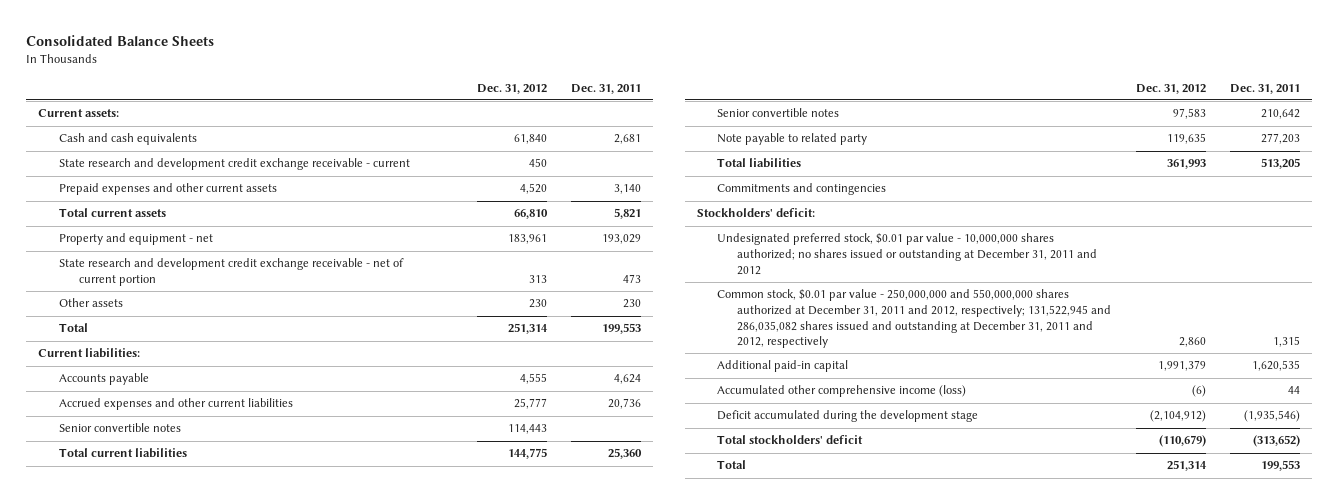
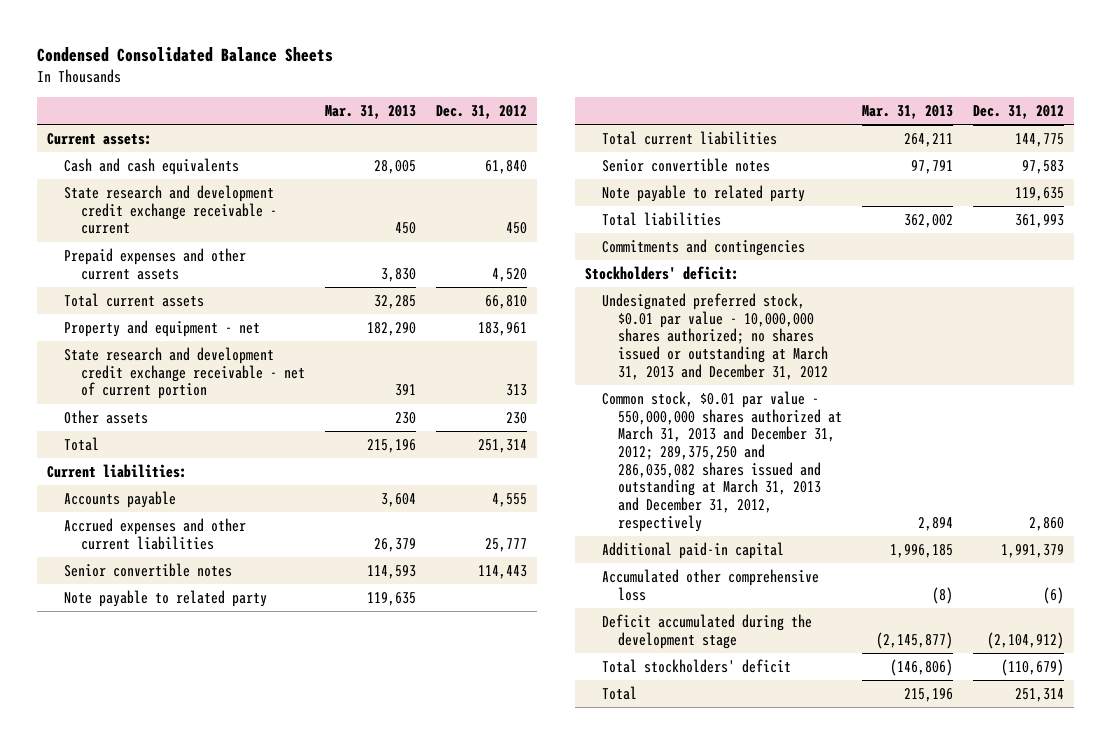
- Consolidated Balance Sheets
+ Condensed Consolidated Balance Sheets
- | Dec. 31, 2012 | Dec. 31, 2011
+ | Mar. 31, 2013 | Dec. 31, 2012
+ Note payable to related party | 119,635 |
- Undesignated preferred stock, $0.01 par value - 10,000,000 shares authorized; no shares issued or outstanding at December 31, 2011 and 2012
- Common stock, $0.01 par value - 250,000,000 and 550,000,000 shares authorized at December 31, 2011 and 2012, respectively; 131,522,945 and 286,035,082 shares issued and outstanding at December 31, 2011 and 2012, respectively | 2,860 | 1,315
+ Undesignated preferred stock, $0.01 par value - 10,000,000 shares authorized; no shares issued or outstanding at March 31, 2013 and December 31, 2012
+ Common stock, $0.01 par value - 550,000,000 shares authorized at March 31, 2013 and December 31, 2012; 289,375,250 and 286,035,082 shares issued and outstanding at March 31, 2013 and December 31, 2012, respectively | 2,894 | 2,860
- Accumulated other comprehensive income (loss) | (6) | 44
+ Accumulated other comprehensive loss | (8) | (6)

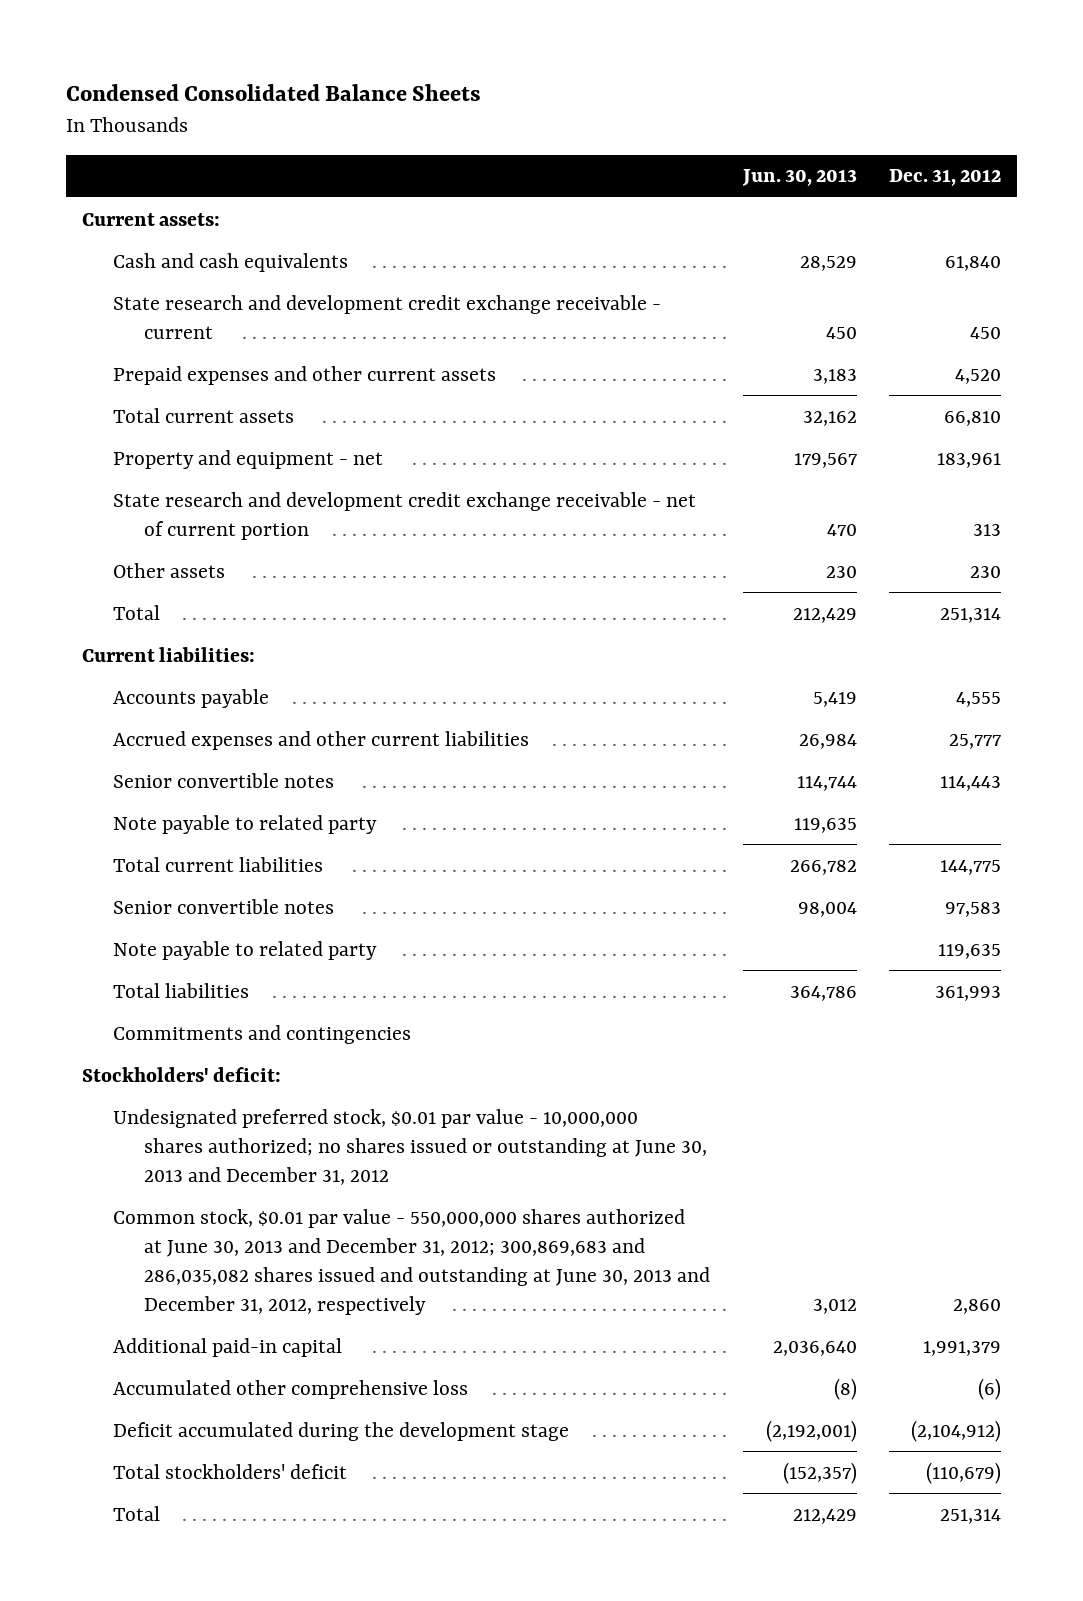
- | Mar. 31, 2013 | Dec. 31, 2012
+ | Jun. 30, 2013 | Dec. 31, 2012
- Undesignated preferred stock, $0.01 par value - 10,000,000 shares authorized; no shares issued or outstanding at March 31, 2013 and December 31, 2012
- Common stock, $0.01 par value - 550,000,000 shares authorized at March 31, 2013 and December 31, 2012; 289,375,250 and 286,035,082 shares issued and outstanding at March 31, 2013 and December 31, 2012, respectively | 2,894 | 2,860
+ Undesignated preferred stock, $0.01 par value - 10,000,000 shares authorized; no shares issued or outstanding at June 30, 2013 and December 31, 2012
+ Common stock, $0.01 par value - 550,000,000 shares authorized at June 30, 2013 and December 31, 2012; 300,869,683 and 286,035,082 shares issued and outstanding at June 30, 2013 and December 31, 2012, respectively | 3,012 | 2,860

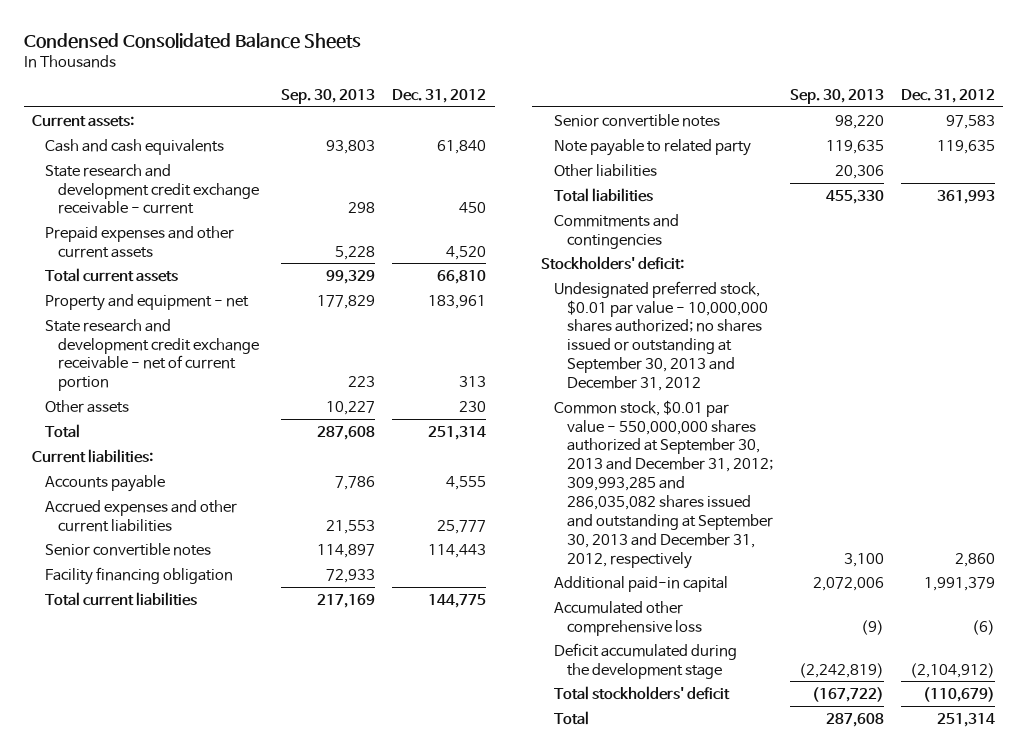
- | Jun. 30, 2013 | Dec. 31, 2012
+ | Sep. 30, 2013 | Dec. 31, 2012
- Note payable to related party | 119,635 |
+ Facility financing obligation | 72,933 |
+ Other liabilities | 20,306 |
- Undesignated preferred stock, $0.01 par value - 10,000,000 shares authorized; no shares issued or outstanding at June 30, 2013 and December 31, 2012
- Common stock, $0.01 par value - 550,000,000 shares authorized at June 30, 2013 and December 31, 2012; 300,869,683 and 286,035,082 shares issued and outstanding at June 30, 2013 and December 31, 2012, respectively | 3,012 | 2,860
+ Undesignated preferred stock, $0.01 par value - 10,000,000 shares authorized; no shares issued or outstanding at September 30, 2013 and December 31, 2012
+ Common stock, $0.01 par value - 550,000,000 shares authorized at September 30, 2013 and December 31, 2012; 309,993,285 and 286,035,082 shares issued and outstanding at September 30, 2013 and December 31, 2012, respectively | 3,100 | 2,860

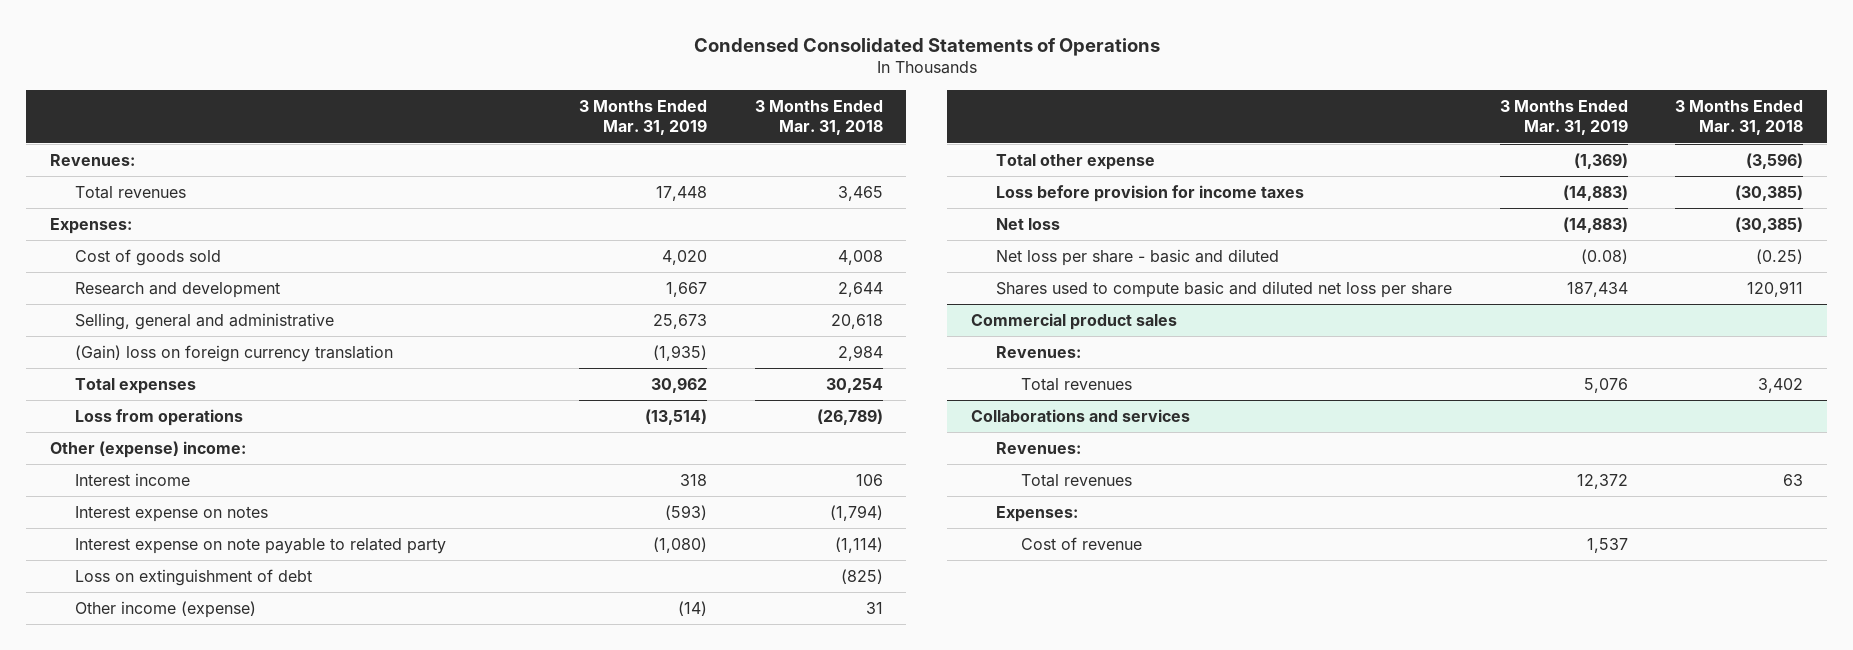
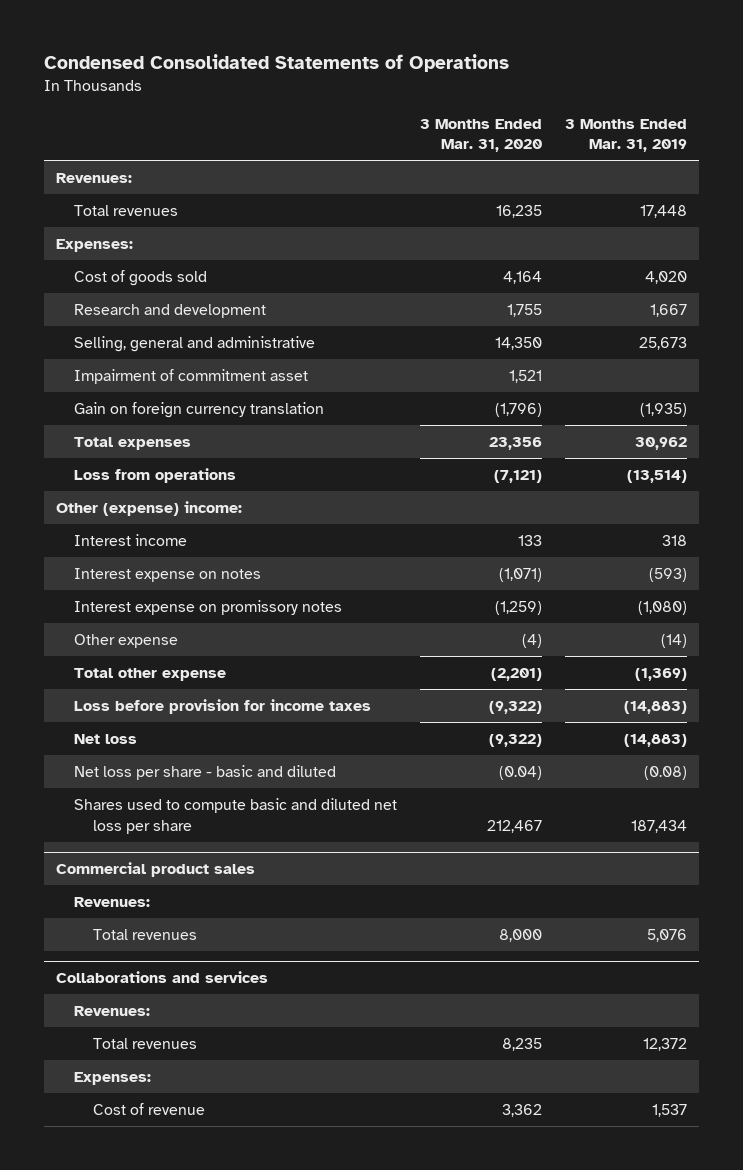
- | 3 Months Ended Mar. 31, 2019 | 3 Months Ended Mar. 31, 2018
+ | 3 Months Ended Mar. 31, 2020 | 3 Months Ended Mar. 31, 2019
- (Gain) loss on foreign currency translation | (1,935) | 2,984
+ Impairment of commitment asset | 1,521 |
+ Gain on foreign currency translation | (1,796) | (1,935)
- Interest expense on note payable to related party | (1,080) | (1,114)
- Loss on extinguishment of debt | | (825)
- Other income (expense) | (14) | 31
+ Interest expense on promissory notes | (1,259) | (1,080)
+ Other expense | (4) | (14)

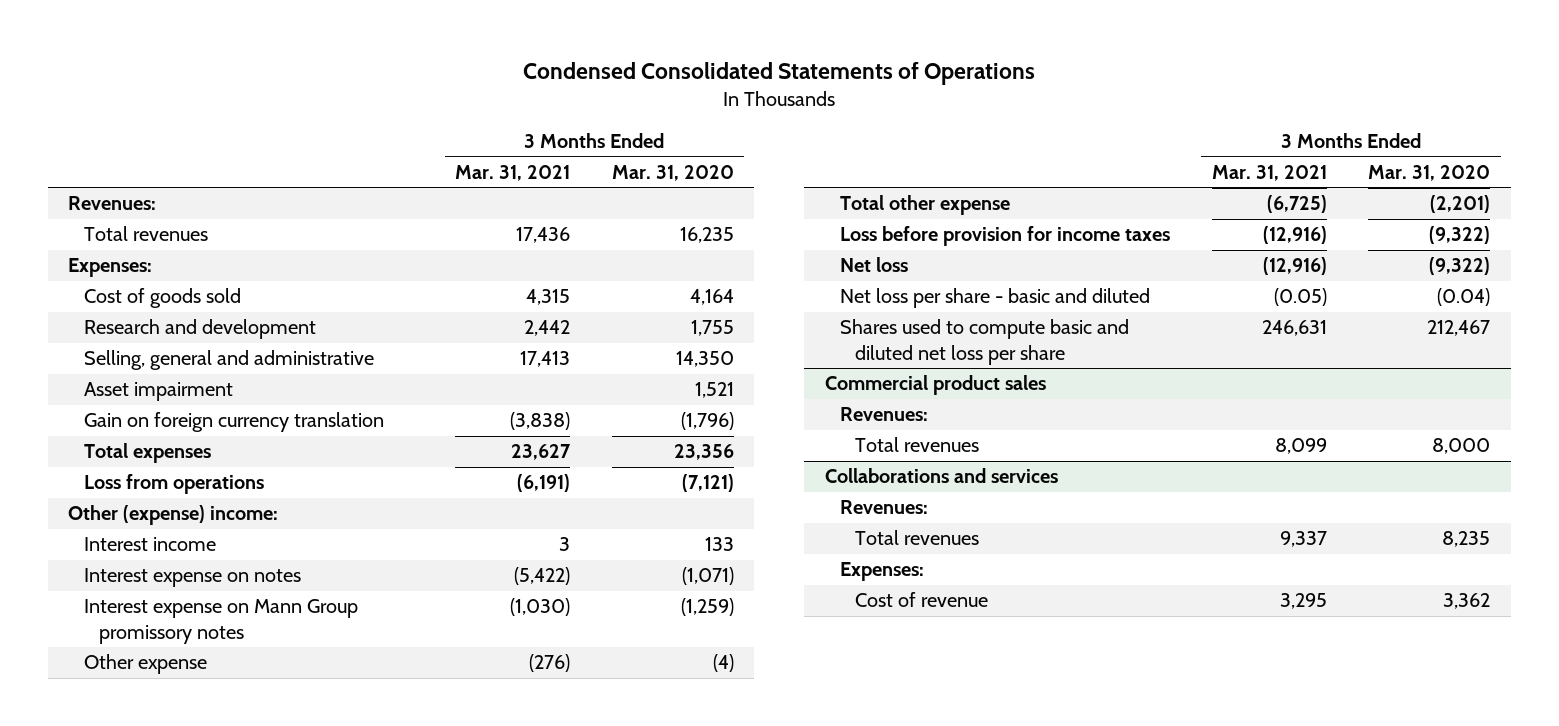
- | 3 Months Ended Mar. 31, 2020 | 3 Months Ended Mar. 31, 2019
+ | 3 Months Ended Mar. 31, 2021 | 3 Months Ended Mar. 31, 2020
- Impairment of commitment asset | 1,521 |
+ Asset impairment | | 1,521
- Interest expense on promissory notes | (1,259) | (1,080)
+ Interest expense on Mann Group promissory notes | (1,030) | (1,259)

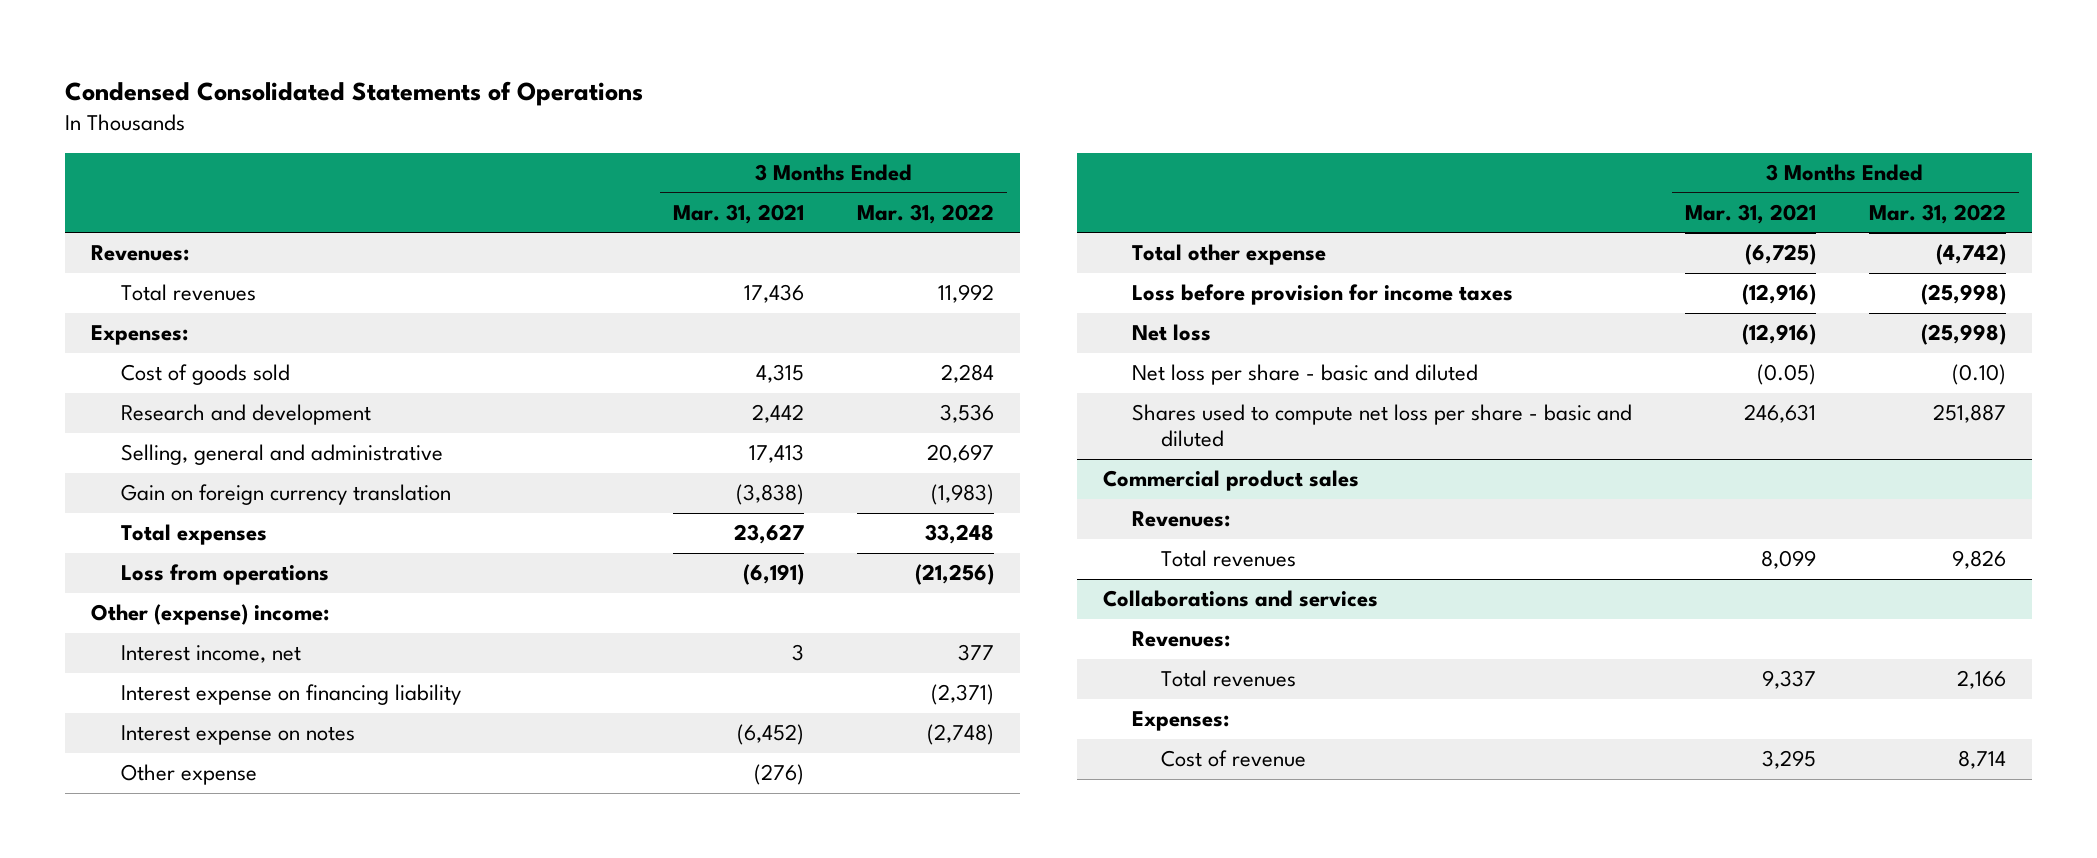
- | 3 Months Ended Mar. 31, 2021 | 3 Months Ended Mar. 31, 2020
+ | 3 Months Ended Mar. 31, 2021 | 3 Months Ended Mar. 31, 2022
- Asset impairment | | 1,521
- Interest income | 3 | 133
- Interest expense on notes | (5,422) | (1,071)
- Interest expense on Mann Group promissory notes | (1,030) | (1,259)
+ Interest income, net | 3 | 377
+ Interest expense on financing liability | | (2,371)
+ Interest expense on notes | (6,452) | (2,748)
- Shares used to compute basic and diluted net loss per share | 246,631 | 212,467
+ Shares used to compute net loss per share - basic and diluted | 246,631 | 251,887

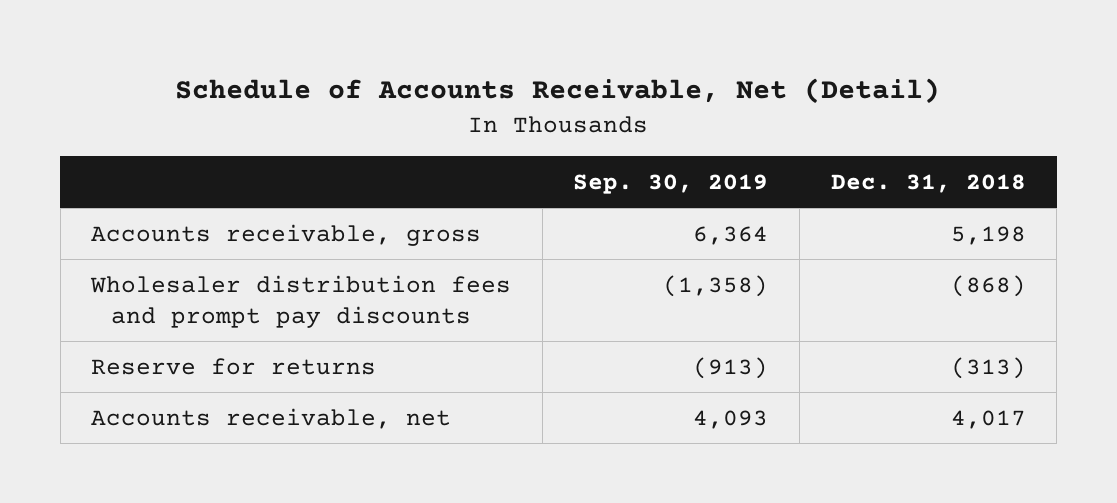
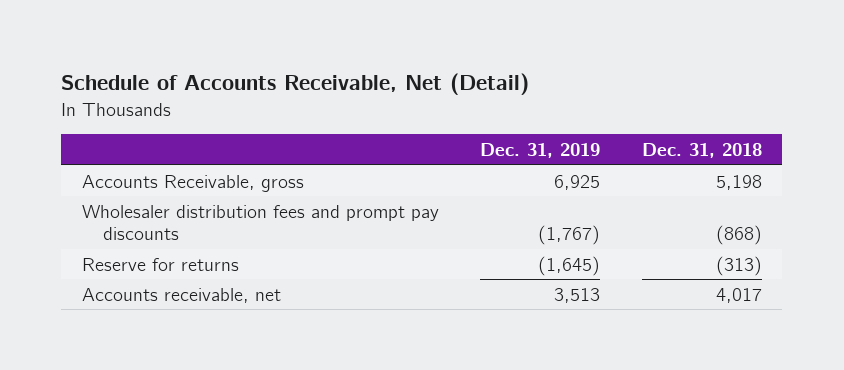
- | Sep. 30, 2019 | Dec. 31, 2018
+ | Dec. 31, 2019 | Dec. 31, 2018
- Accounts receivable, gross | 6,364 | 5,198
+ Accounts Receivable, gross | 6,925 | 5,198

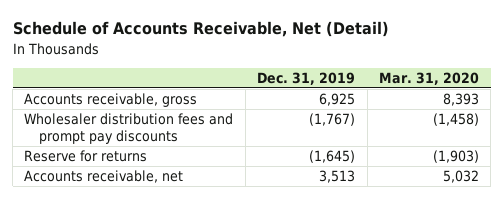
- | Dec. 31, 2019 | Dec. 31, 2018
+ | Dec. 31, 2019 | Mar. 31, 2020
- Accounts Receivable, gross | 6,925 | 5,198
+ Accounts receivable, gross | 6,925 | 8,393

